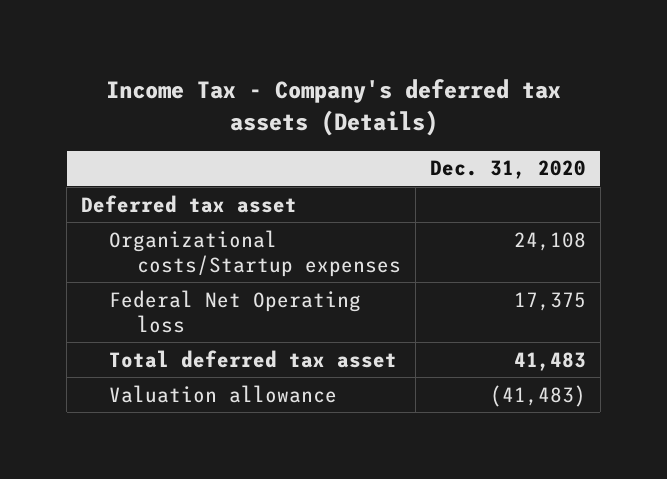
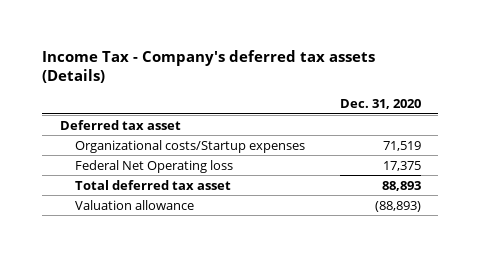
- Organizational costs/Startup expenses | 24,108
+ Organizational costs/Startup expenses | 71,519
- Total deferred tax asset | 41,483
- Valuation allowance | (41,483)
+ Total deferred tax asset | 88,893
+ Valuation allowance | (88,893)

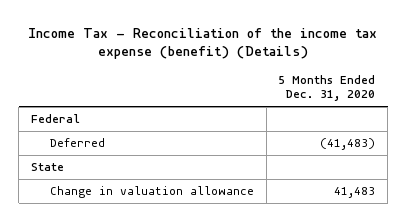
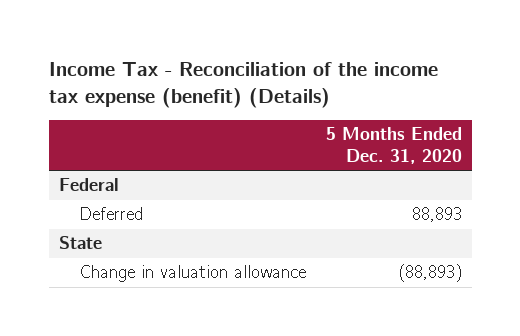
- Deferred | (41,483)
+ Deferred | 88,893
- Change in valuation allowance | 41,483
+ Change in valuation allowance | (88,893)

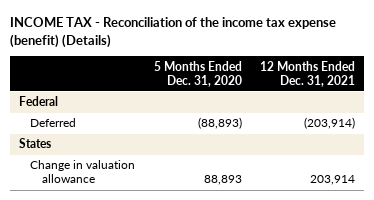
- Income Tax - Reconciliation of the income tax expense (benefit) (Details)
+ INCOME TAX - Reconciliation of the income tax expense (benefit) (Details)
- | 5 Months Ended Dec. 31, 2020
+ | 5 Months Ended Dec. 31, 2020 | 12 Months Ended Dec. 31, 2021
- Deferred | 88,893
- State
- Change in valuation allowance | (88,893)
+ Deferred | (88,893) | (203,914)
+ States
+ Change in valuation allowance | 88,893 | 203,914

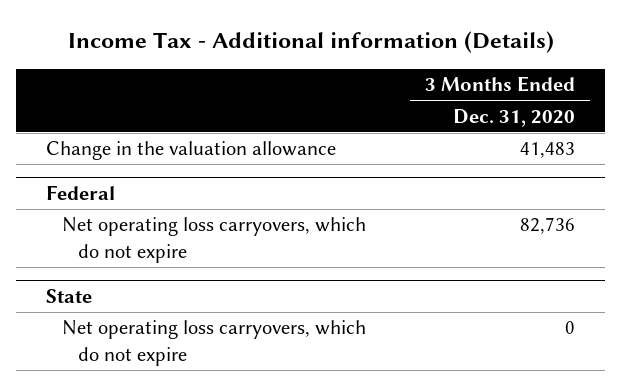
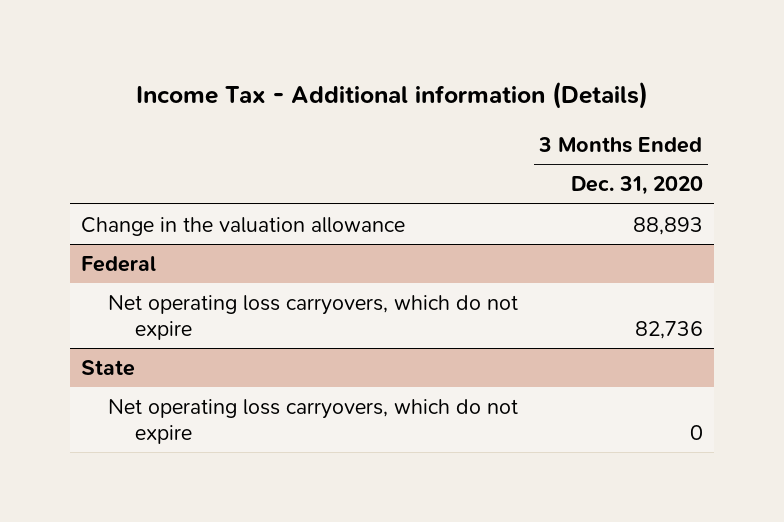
- Change in the valuation allowance | 41,483
+ Change in the valuation allowance | 88,893

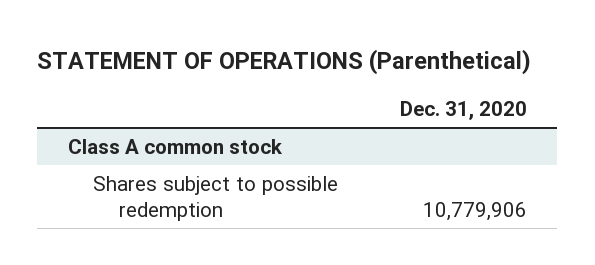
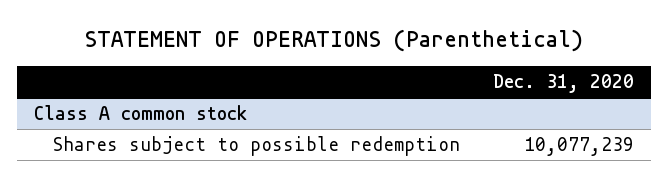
@ Class A common stock
- Shares subject to possible redemption | 10,779,906
+ Shares subject to possible redemption | 10,077,239

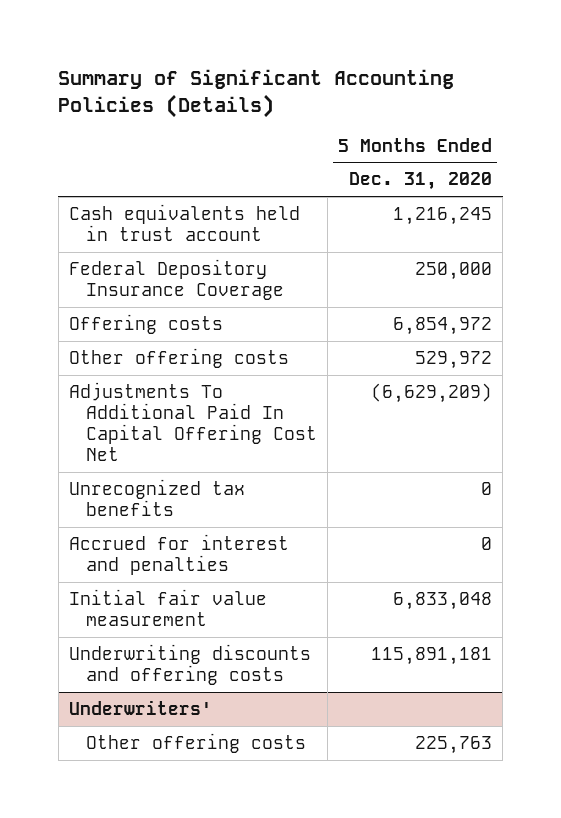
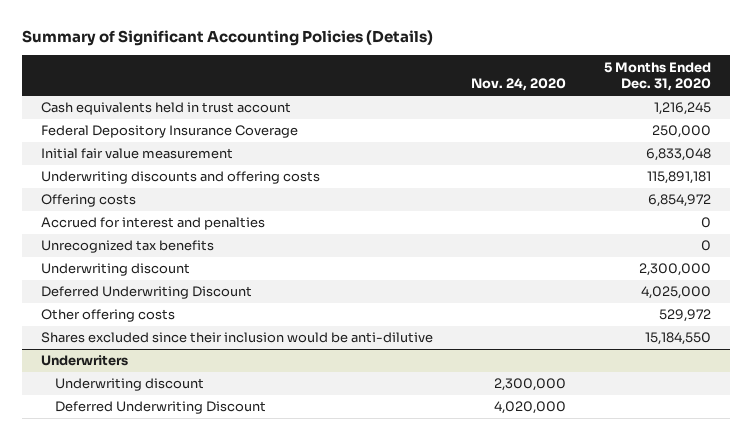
- | 5 Months Ended Dec. 31, 2020
+ | Nov. 24, 2020 | 5 Months Ended Dec. 31, 2020
- Adjustments To Additional Paid In Capital Offering Cost Net | (6,629,209)
- Underwriters'
- Other offering costs | 225,763
moved down: Offering costs | | 6,854,972
moved down: Accrued for interest and penalties | | 0
moved down: Unrecognized tax benefits | | 0
+ Underwriting discount | | 2,300,000
+ Deferred Underwriting Discount | | 4,025,000
moved down: Other offering costs | | 529,972
+ Shares excluded since their inclusion would be anti-dilutive | | 15,184,550
+ Underwriters
+ Underwriting discount | 2,300,000 |
+ Deferred Underwriting Discount | 4,020,000 |

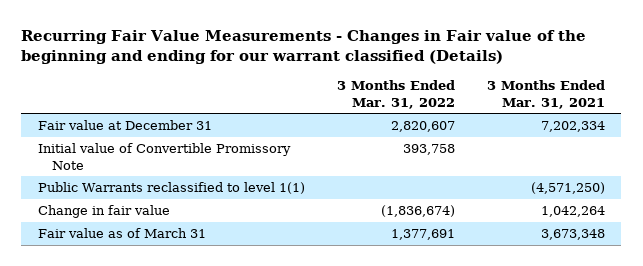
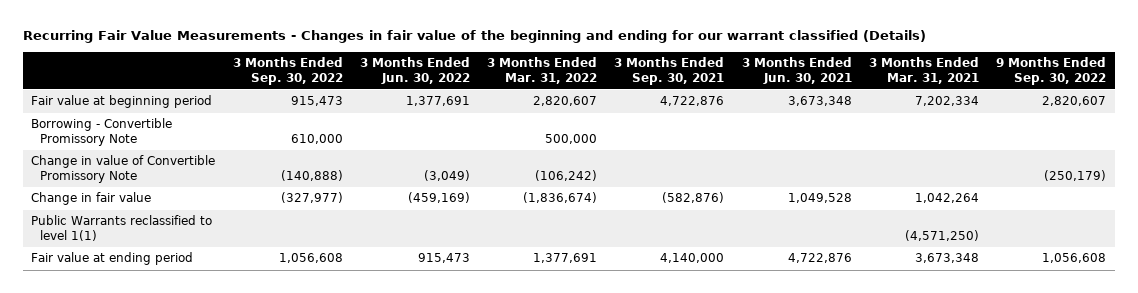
- Recurring Fair Value Measurements - Changes in Fair value of the beginning and ending for our warrant classified (Details)
+ Recurring Fair Value Measurements - Changes in fair value of the beginning and ending for our warrant classified (Details)
- | 3 Months Ended Mar. 31, 2022 | 3 Months Ended Mar. 31, 2021
+ | 3 Months Ended Sep. 30, 2022 | 3 Months Ended Jun. 30, 2022 | 3 Months Ended Mar. 31, 2022 | 3 Months Ended Sep. 30, 2021 | 3 Months Ended Jun. 30, 2021 | 3 Months Ended Mar. 31, 2021 | 9 Months Ended Sep. 30, 2022
- Fair value at December 31 | 2,820,607 | 7,202,334
- Initial value of Convertible Promissory Note | 393,758 |
+ Fair value at beginning period | 915,473 | 1,377,691 | 2,820,607 | 4,722,876 | 3,673,348 | 7,202,334 | 2,820,607
+ Borrowing - Convertible Promissory Note | 610,000 | | 500,000 | | | |
+ Change in value of Convertible Promissory Note | (140,888) | (3,049) | (106,242) | | | | (250,179)
- Fair value as of March 31 | 1,377,691 | 3,673,348
moved down: Public Warrants reclassified to level 1(1) | | | | | | (4,571,250) |
+ Fair value at ending period | 1,056,608 | 915,473 | 1,377,691 | 4,140,000 | 4,722,876 | 3,673,348 | 1,056,608

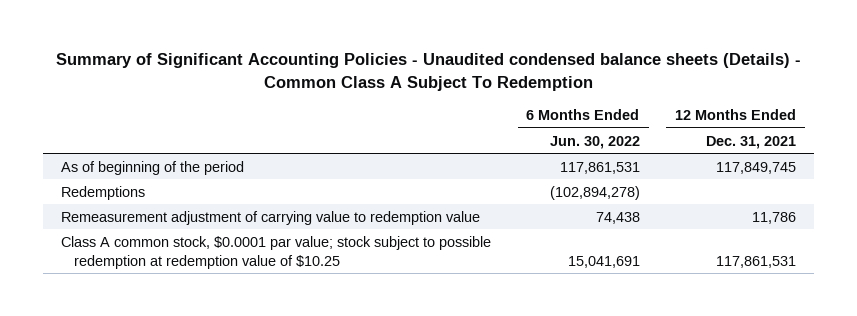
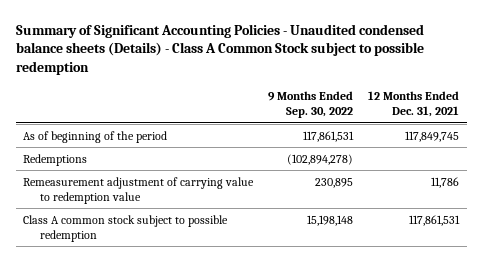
- Summary of Significant Accounting Policies - Unaudited condensed balance sheets (Details) - Common Class A Subject To Redemption
+ Summary of Significant Accounting Policies - Unaudited condensed balance sheets (Details) - Class A Common Stock subject to possible redemption
- | 6 Months Ended Jun. 30, 2022 | 12 Months Ended Dec. 31, 2021
+ | 9 Months Ended Sep. 30, 2022 | 12 Months Ended Dec. 31, 2021
- Class A common stock, $0.0001 par value; stock subject to possible redemption at redemption value of $10.25 | 15,041,691 | 117,861,531
+ Class A common stock subject to possible redemption | 15,198,148 | 117,861,531

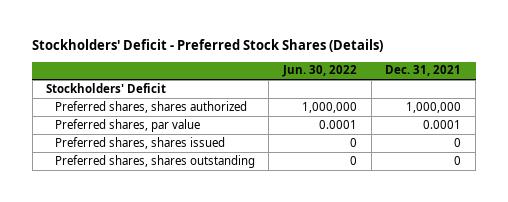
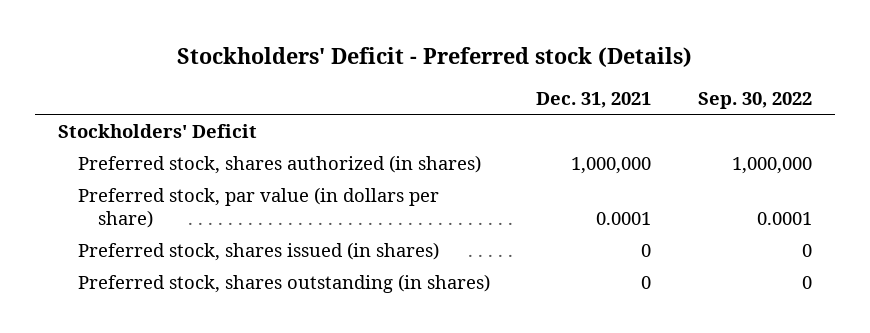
- Stockholders' Deficit - Preferred Stock Shares (Details)
+ Stockholders' Deficit - Preferred stock (Details)
- | Jun. 30, 2022 | Dec. 31, 2021
+ | Dec. 31, 2021 | Sep. 30, 2022
- Preferred shares, shares authorized | 1,000,000 | 1,000,000
- Preferred shares, par value | 0.0001 | 0.0001
- Preferred shares, shares issued | 0 | 0
- Preferred shares, shares outstanding | 0 | 0
+ Preferred stock, shares authorized (in shares) | 1,000,000 | 1,000,000
+ Preferred stock, par value (in dollars per share) | 0.0001 | 0.0001
+ Preferred stock, shares issued (in shares) | 0 | 0
+ Preferred stock, shares outstanding (in shares) | 0 | 0

